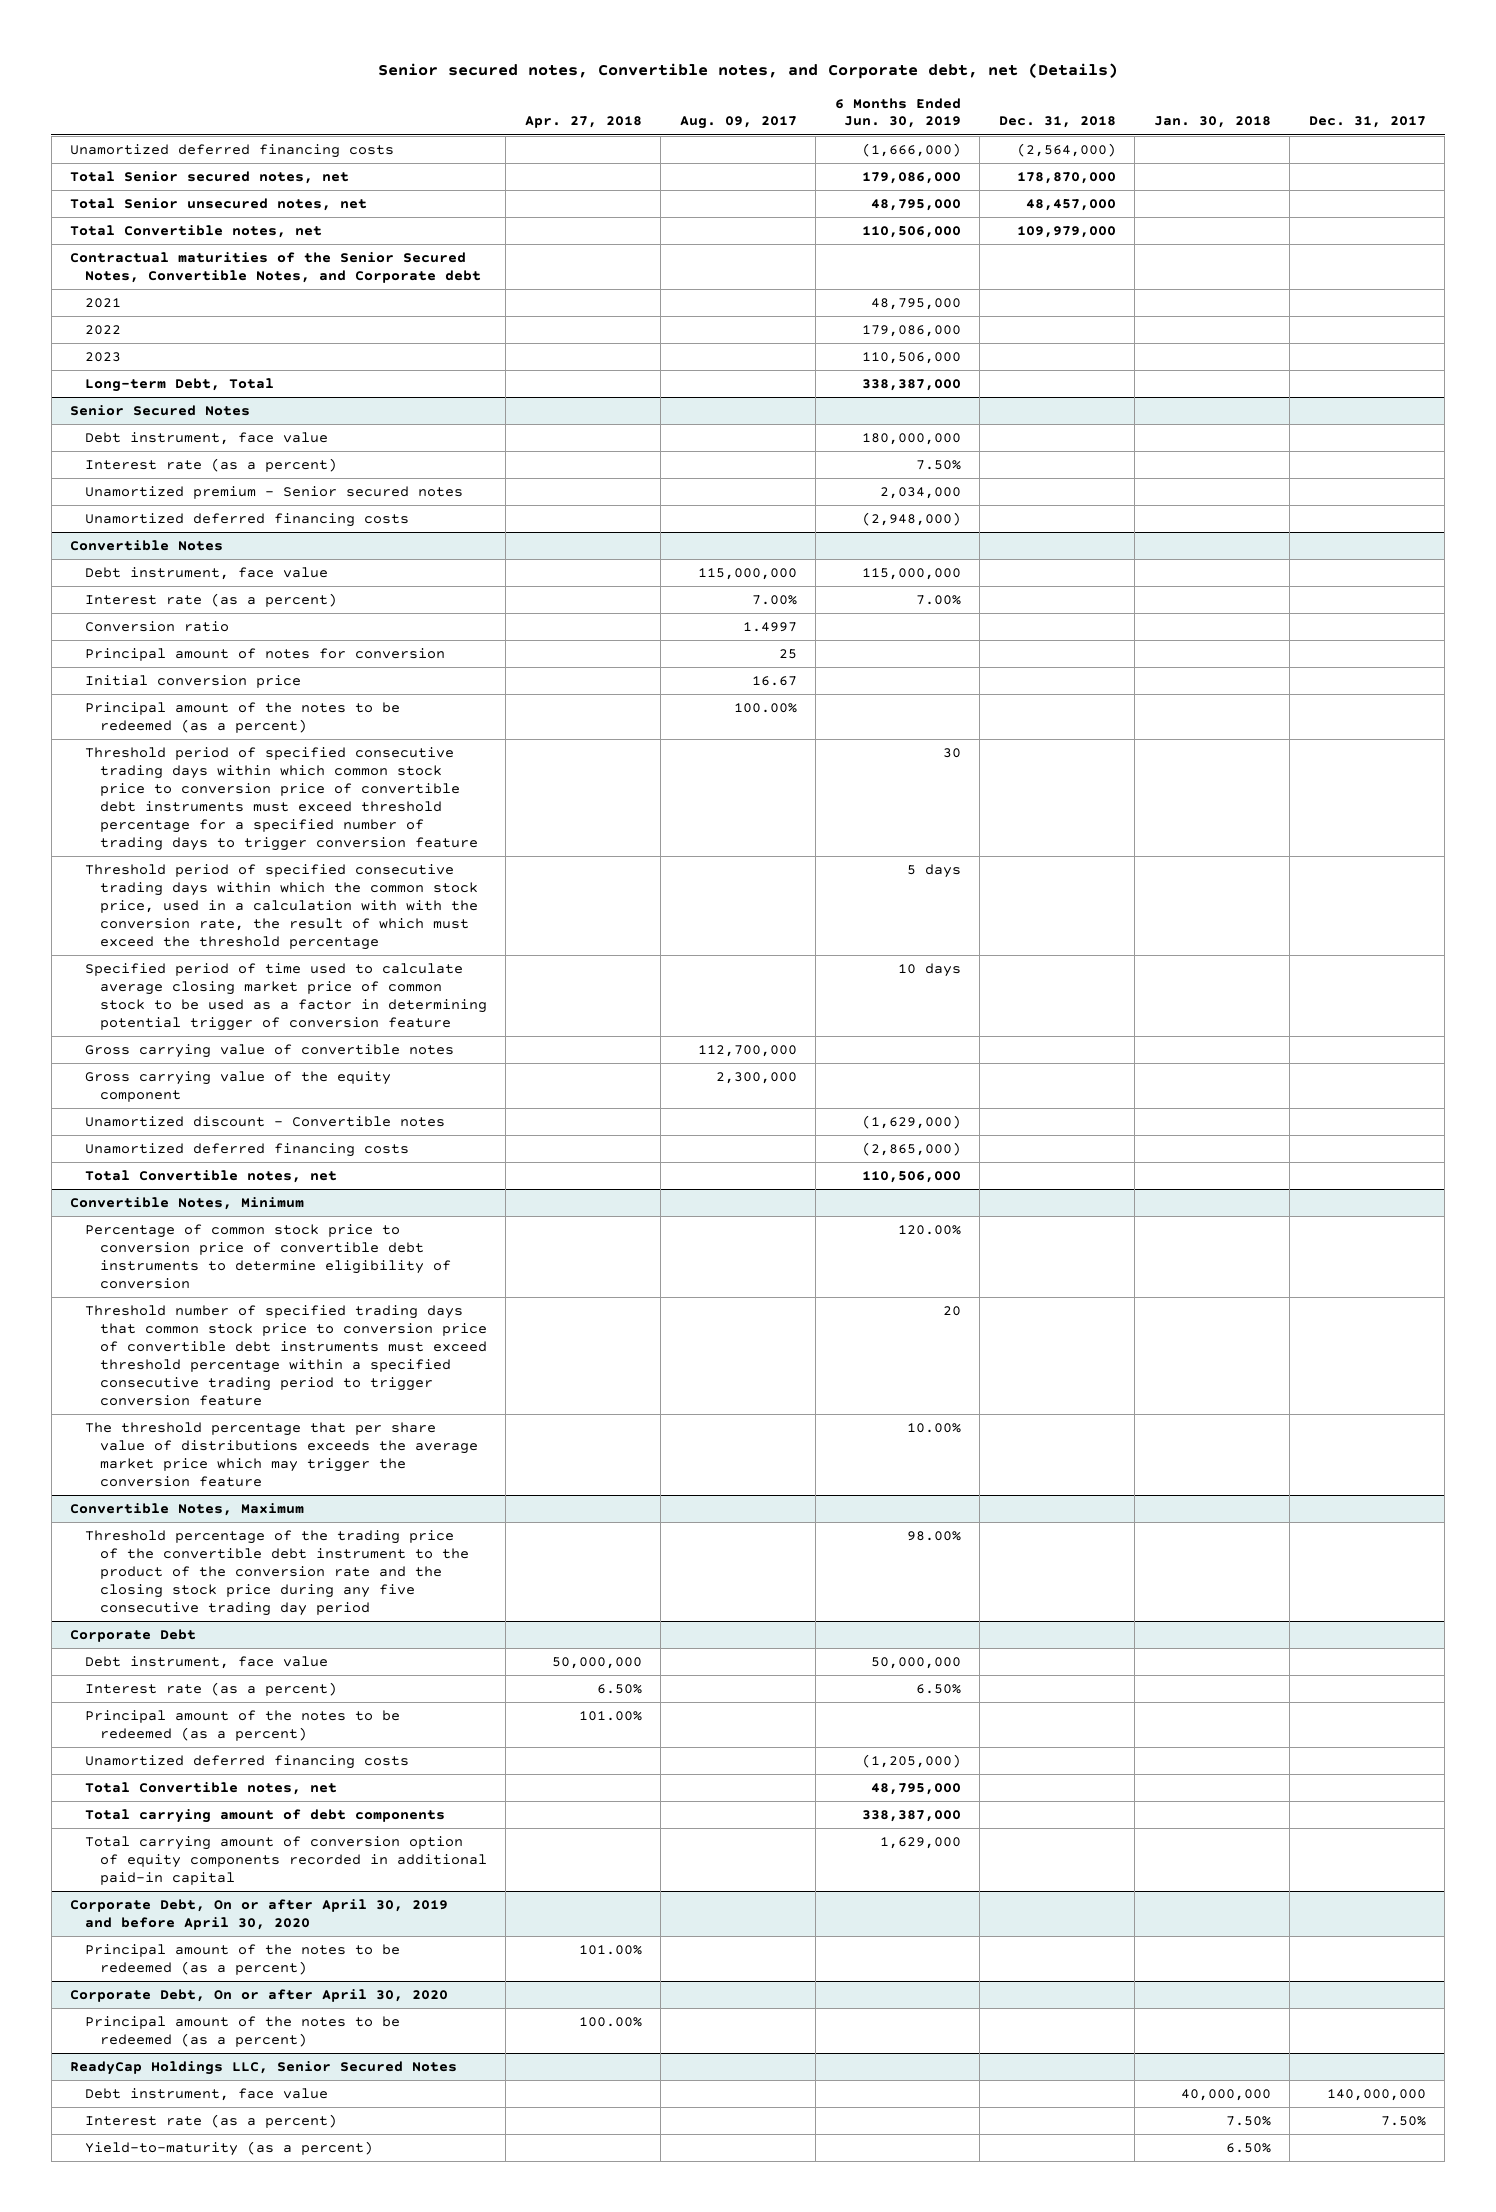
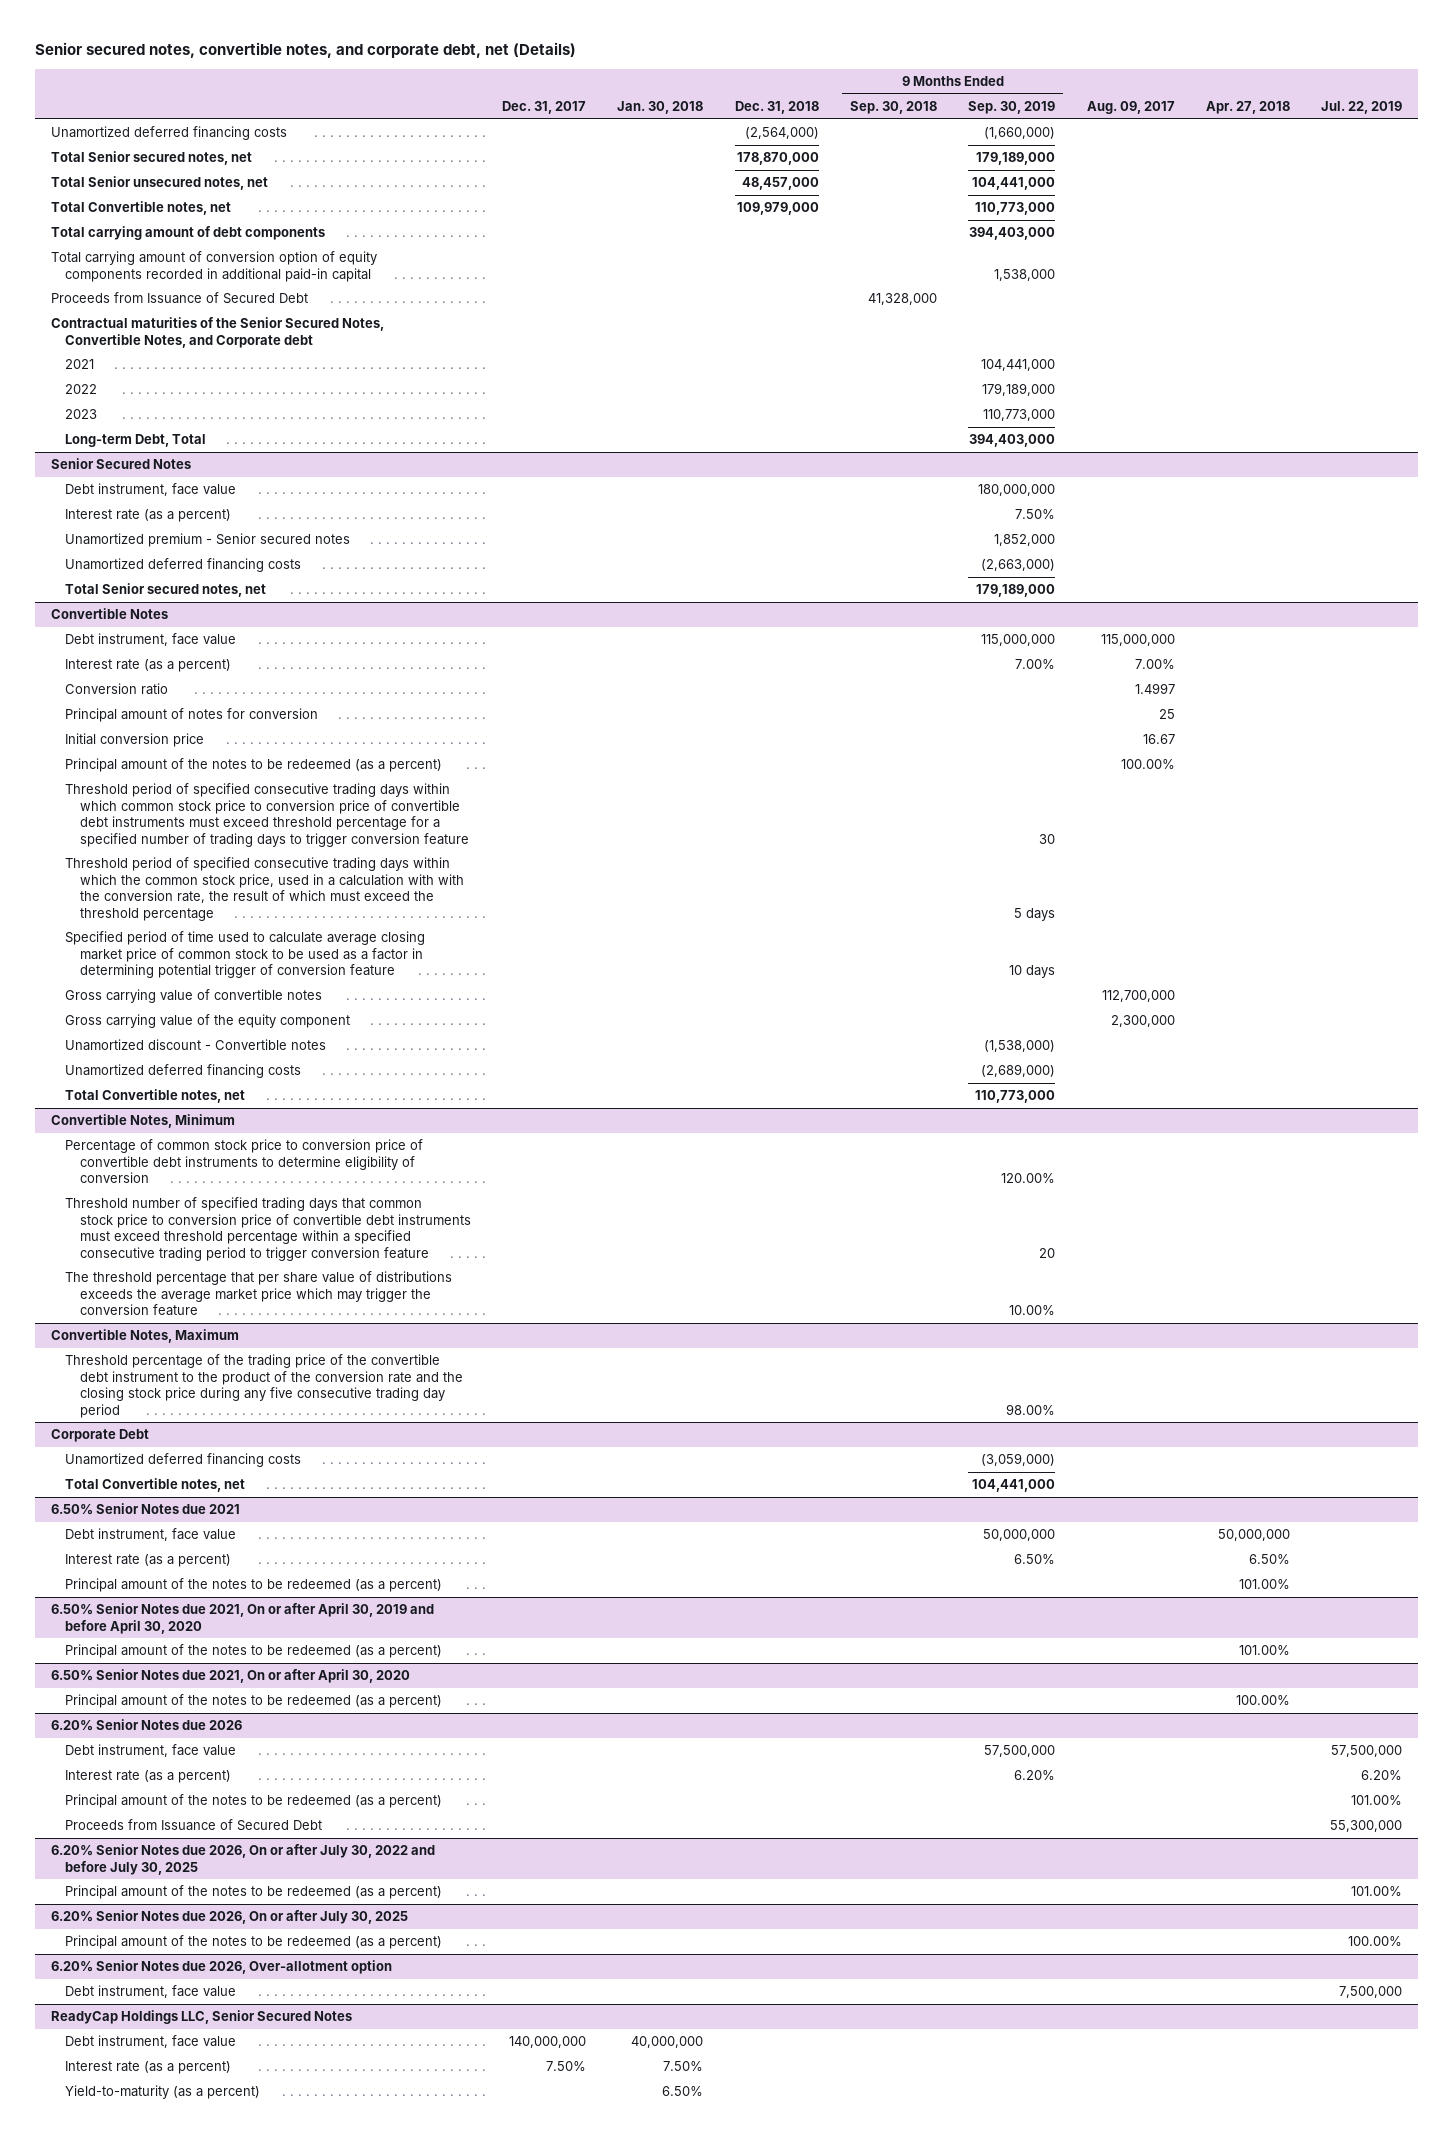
- Senior secured notes, Convertible notes, and Corporate debt, net (Details)
+ Senior secured notes, convertible notes, and corporate debt, net (Details)
- | Apr. 27, 2018 | Aug. 09, 2017 | 6 Months Ended Jun. 30, 2019 | Dec. 31, 2018 | Jan. 30, 2018 | Dec. 31, 2017
+ | Dec. 31, 2017 | Jan. 30, 2018 | Dec. 31, 2018 | 9 Months Ended Sep. 30, 2018 | 9 Months Ended Sep. 30, 2019 | Aug. 09, 2017 | Apr. 27, 2018 | Jul. 22, 2019
+ Total carrying amount of debt components | | | | | 394,403,000 | | |
+ Total carrying amount of conversion option of equity components recorded in additional paid-in capital | | | | | 1,538,000 | | |
+ Proceeds from Issuance of Secured Debt | | | | 41,328,000 | | | |
@ Senior Secured Notes
+ Total Senior secured notes, net | | | | | 179,189,000 | | |
@ Corporate Debt
- Debt instrument, face value | 50,000,000 | | 50,000,000 | | |
- Interest rate (as a percent) | 6.50% | | 6.50% | | |
- Principal amount of the notes to be redeemed (as a percent) | 101.00% | | | | |
- Total carrying amount of debt components | | | 338,387,000 | | |
- Total carrying amount of conversion option of equity components recorded in additional paid-in capital | | | 1,629,000 | | |
- Corporate Debt, On or after April 30, 2019 and before April 30, 2020
+ 6.50% Senior Notes due 2021
+ Debt instrument, face value | | | | | 50,000,000 | | 50,000,000 |
+ Interest rate (as a percent) | | | | | 6.50% | | 6.50% |
+ Principal amount of the notes to be redeemed (as a percent) | | | | | | | 101.00% |
+ 6.50% Senior Notes due 2021, On or after April 30, 2019 and before April 30, 2020
- Corporate Debt, On or after April 30, 2020
+ 6.50% Senior Notes due 2021, On or after April 30, 2020
+ 6.20% Senior Notes due 2026
+ Debt instrument, face value | | | | | 57,500,000 | | | 57,500,000
+ Interest rate (as a percent) | | | | | 6.20% | | | 6.20%
+ Principal amount of the notes to be redeemed (as a percent) | | | | | | | | 101.00%
+ Proceeds from Issuance of Secured Debt | | | | | | | | 55,300,000
+ 6.20% Senior Notes due 2026, On or after July 30, 2022 and before July 30, 2025
+ Principal amount of the notes to be redeemed (as a percent) | | | | | | | | 101.00%
+ 6.20% Senior Notes due 2026, On or after July 30, 2025
+ Principal amount of the notes to be redeemed (as a percent) | | | | | | | | 100.00%
+ 6.20% Senior Notes due 2026, Over-allotment option
+ Debt instrument, face value | | | | | | | | 7,500,000

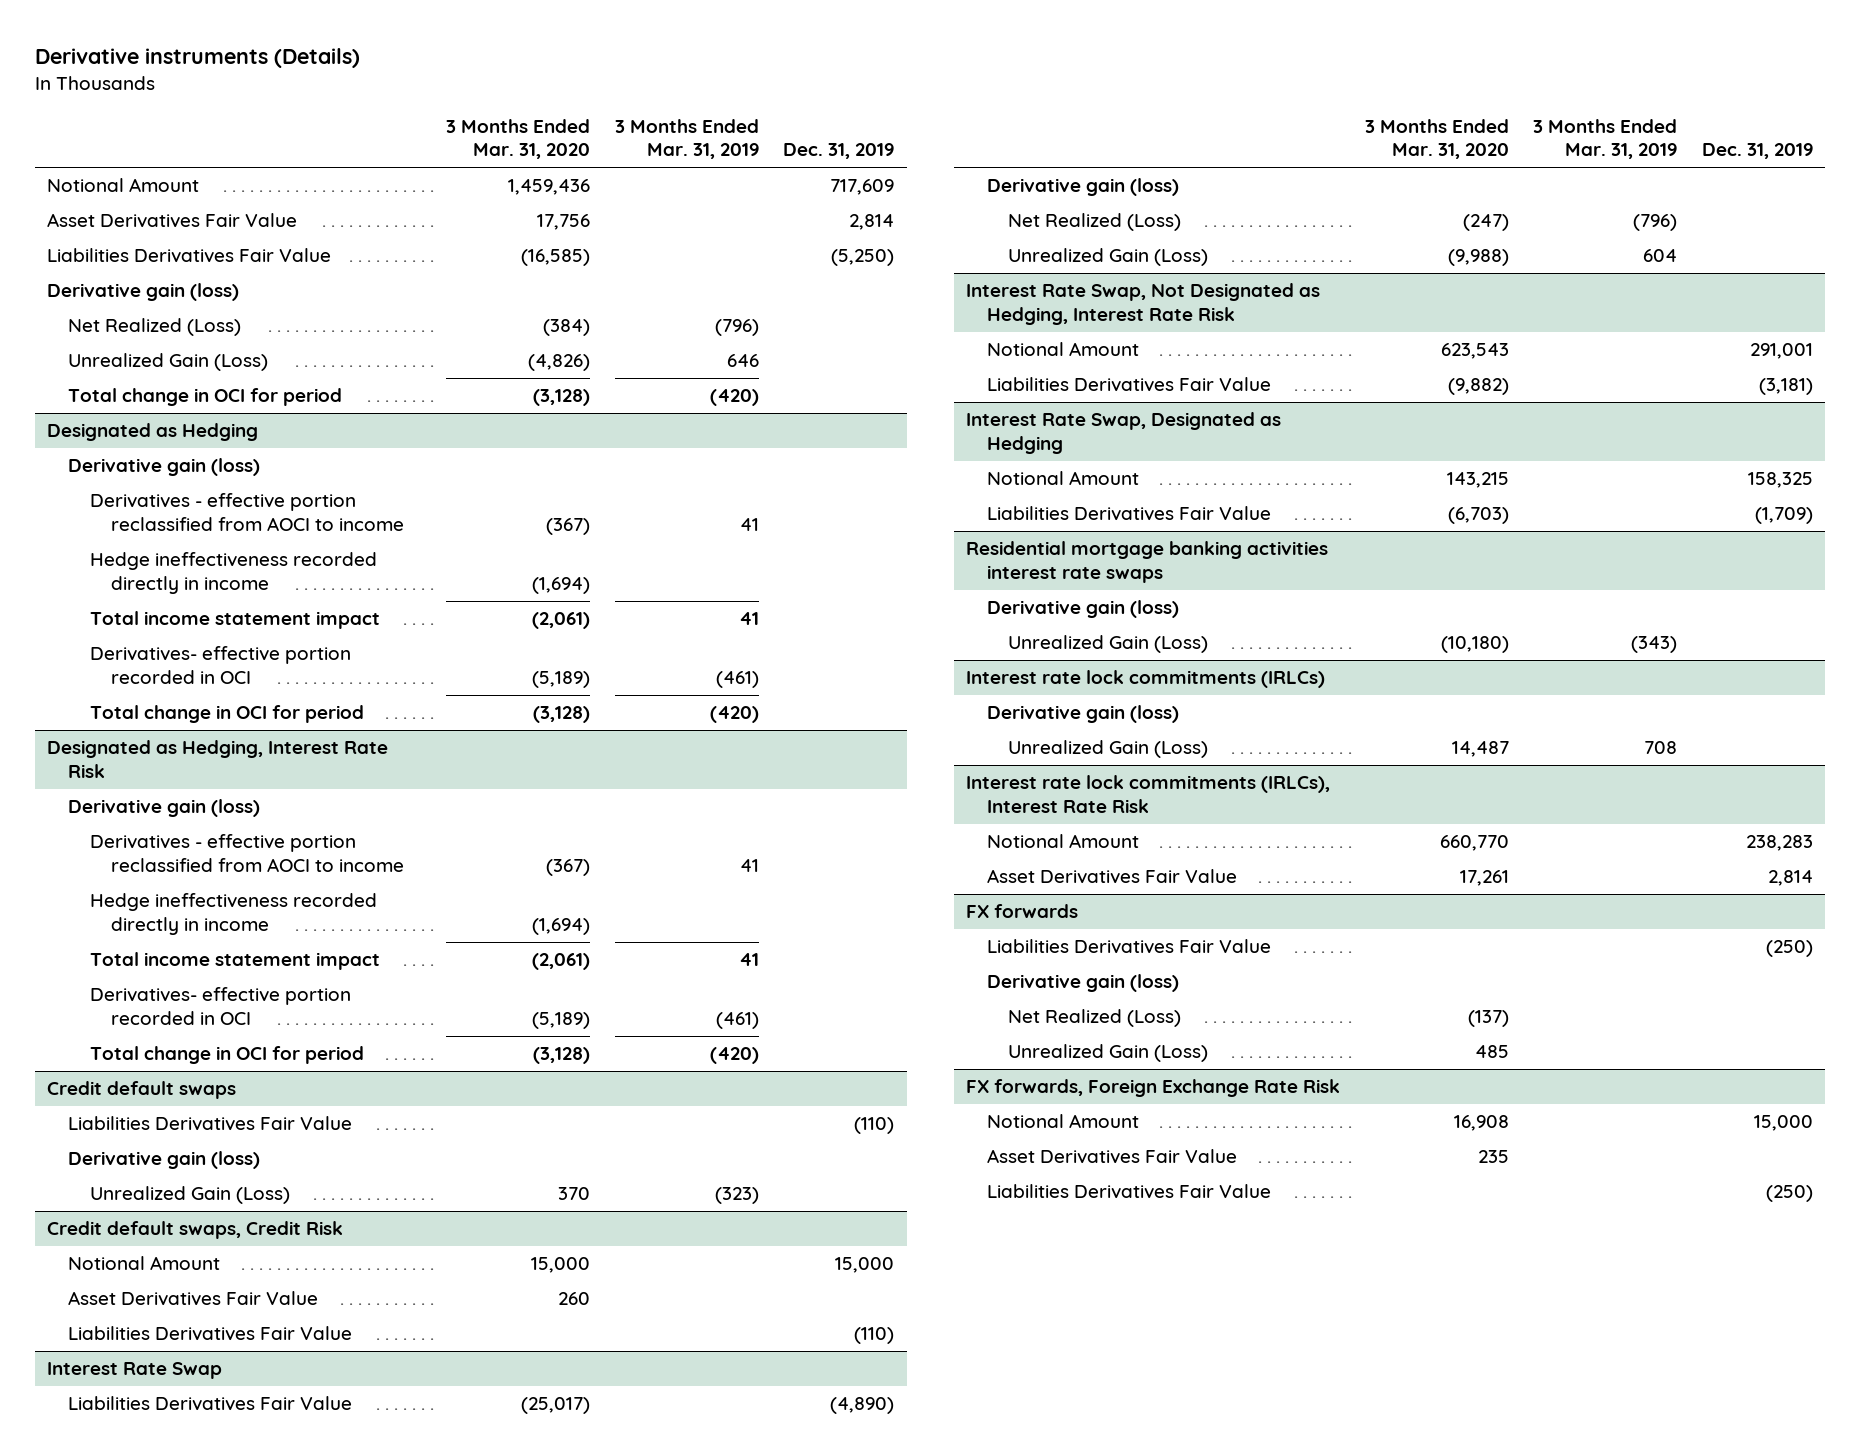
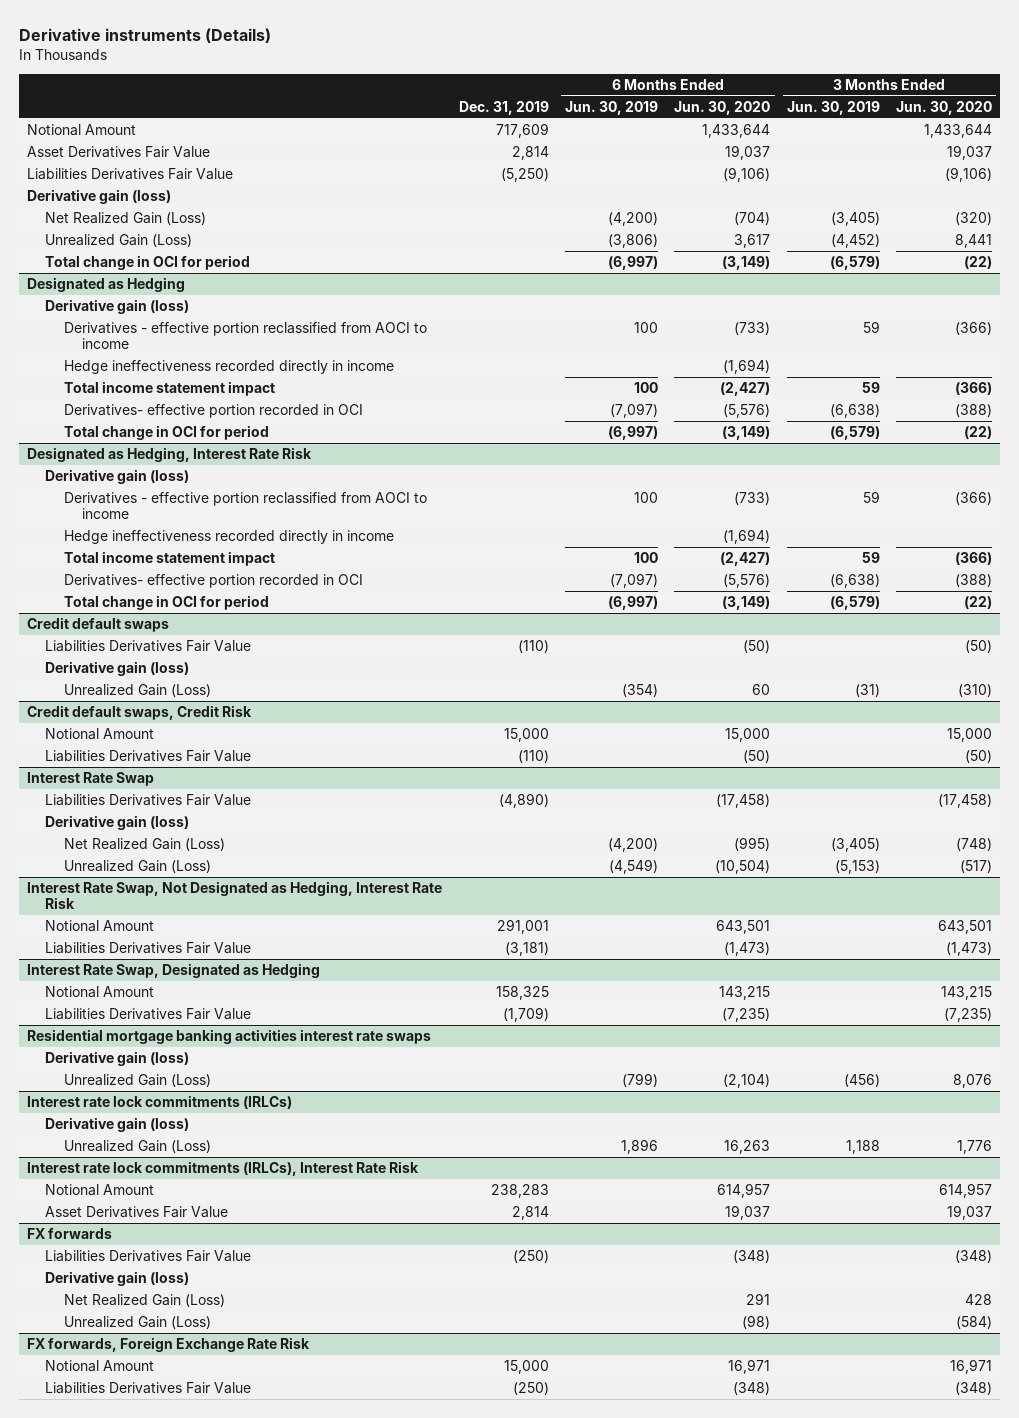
- | 3 Months Ended Mar. 31, 2020 | 3 Months Ended Mar. 31, 2019 | Dec. 31, 2019
+ | Dec. 31, 2019 | 6 Months Ended Jun. 30, 2019 | 6 Months Ended Jun. 30, 2020 | 3 Months Ended Jun. 30, 2019 | 3 Months Ended Jun. 30, 2020
- Net Realized (Loss) | (384) | (796) |
+ Net Realized Gain (Loss) | | (4,200) | (704) | (3,405) | (320)
@ Credit default swaps, Credit Risk
- Asset Derivatives Fair Value | 260 | |
@ Interest Rate Swap
- Net Realized (Loss) | (247) | (796) |
+ Net Realized Gain (Loss) | | (4,200) | (995) | (3,405) | (748)
@ FX forwards
- Net Realized (Loss) | (137) | |
+ Net Realized Gain (Loss) | | | 291 | | 428
@ FX forwards, Foreign Exchange Rate Risk
- Asset Derivatives Fair Value | 235 | |

